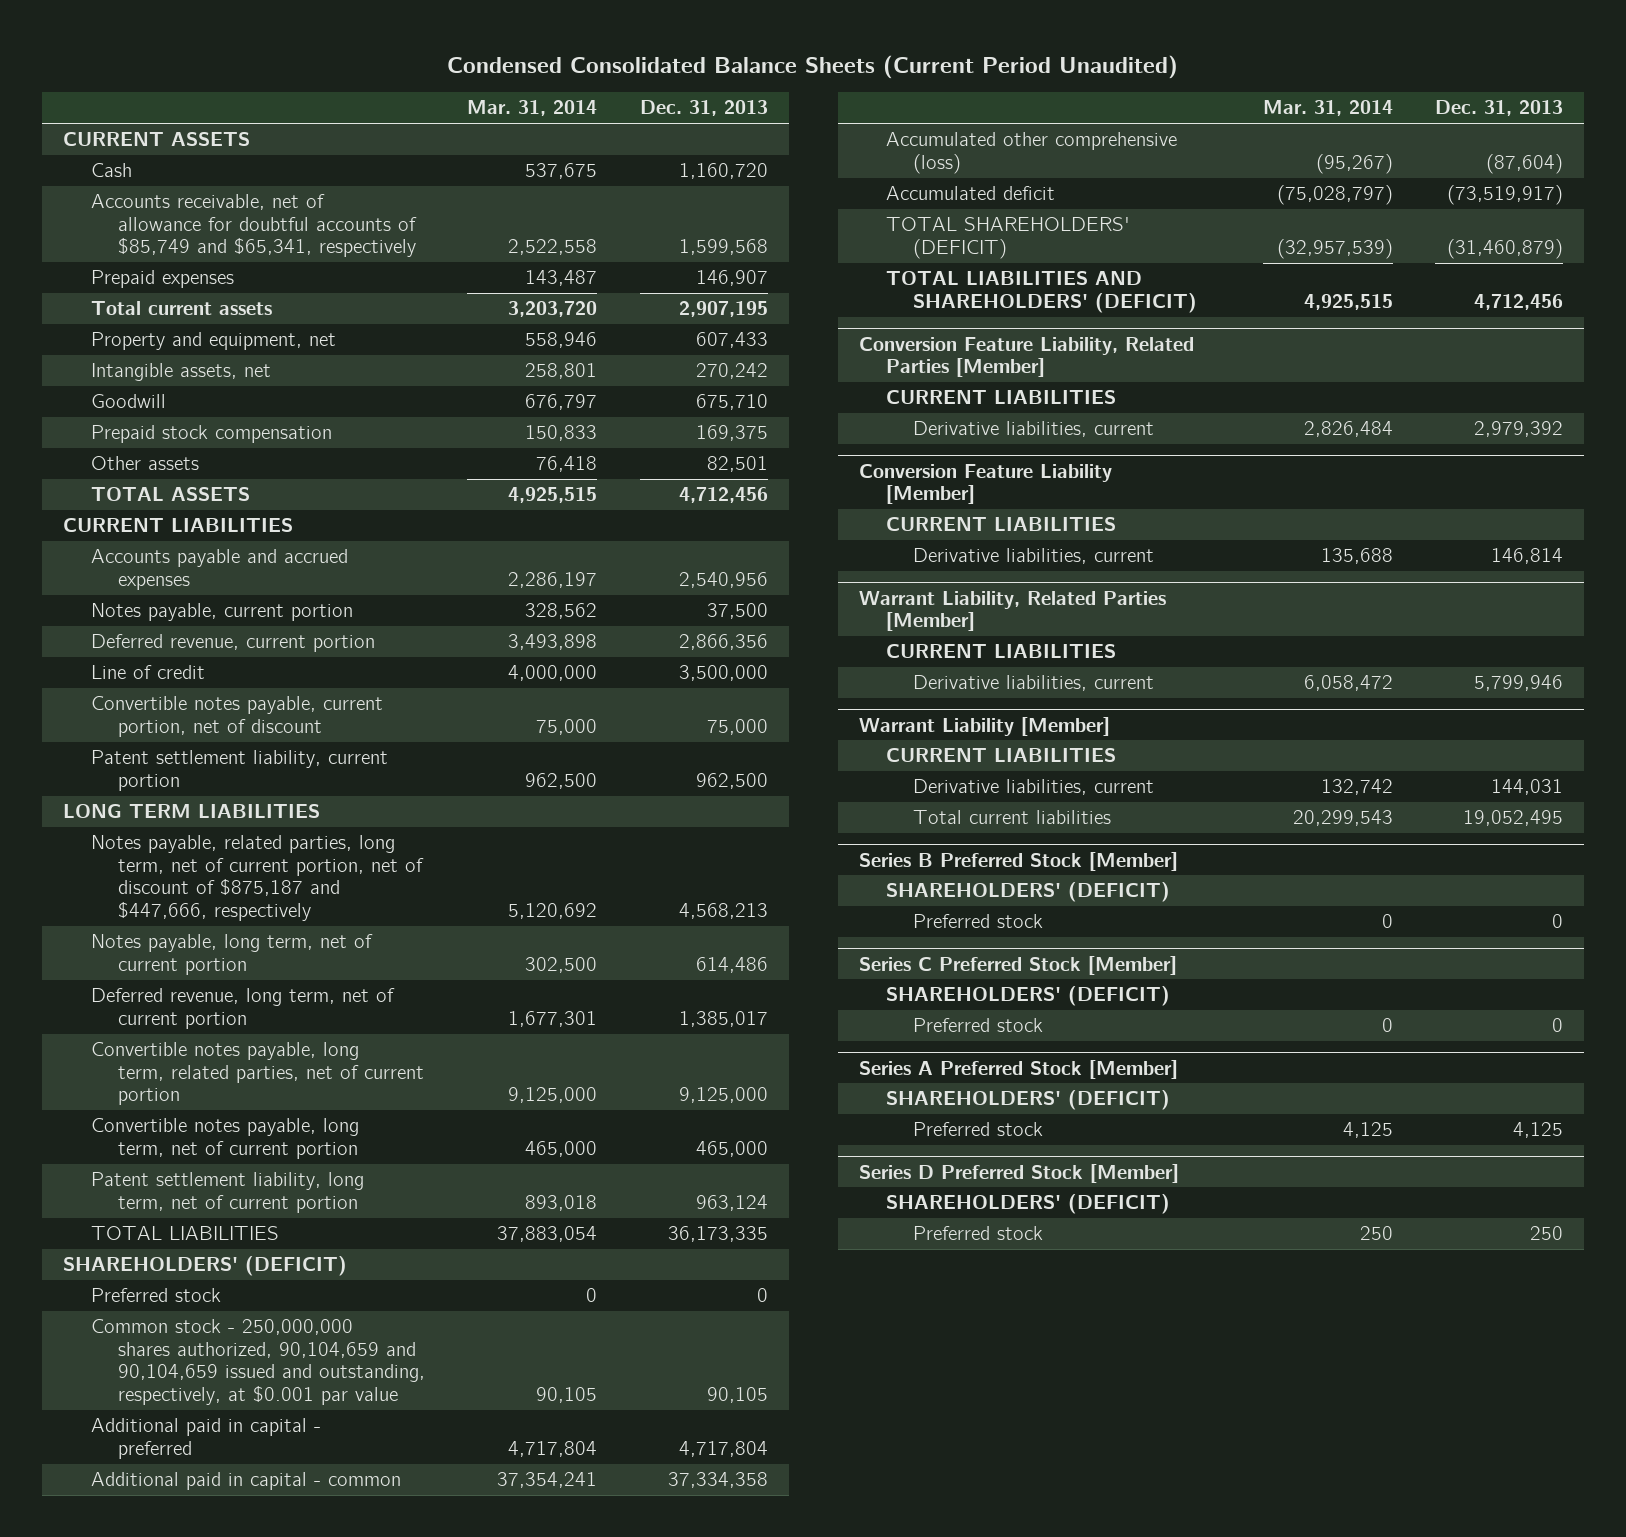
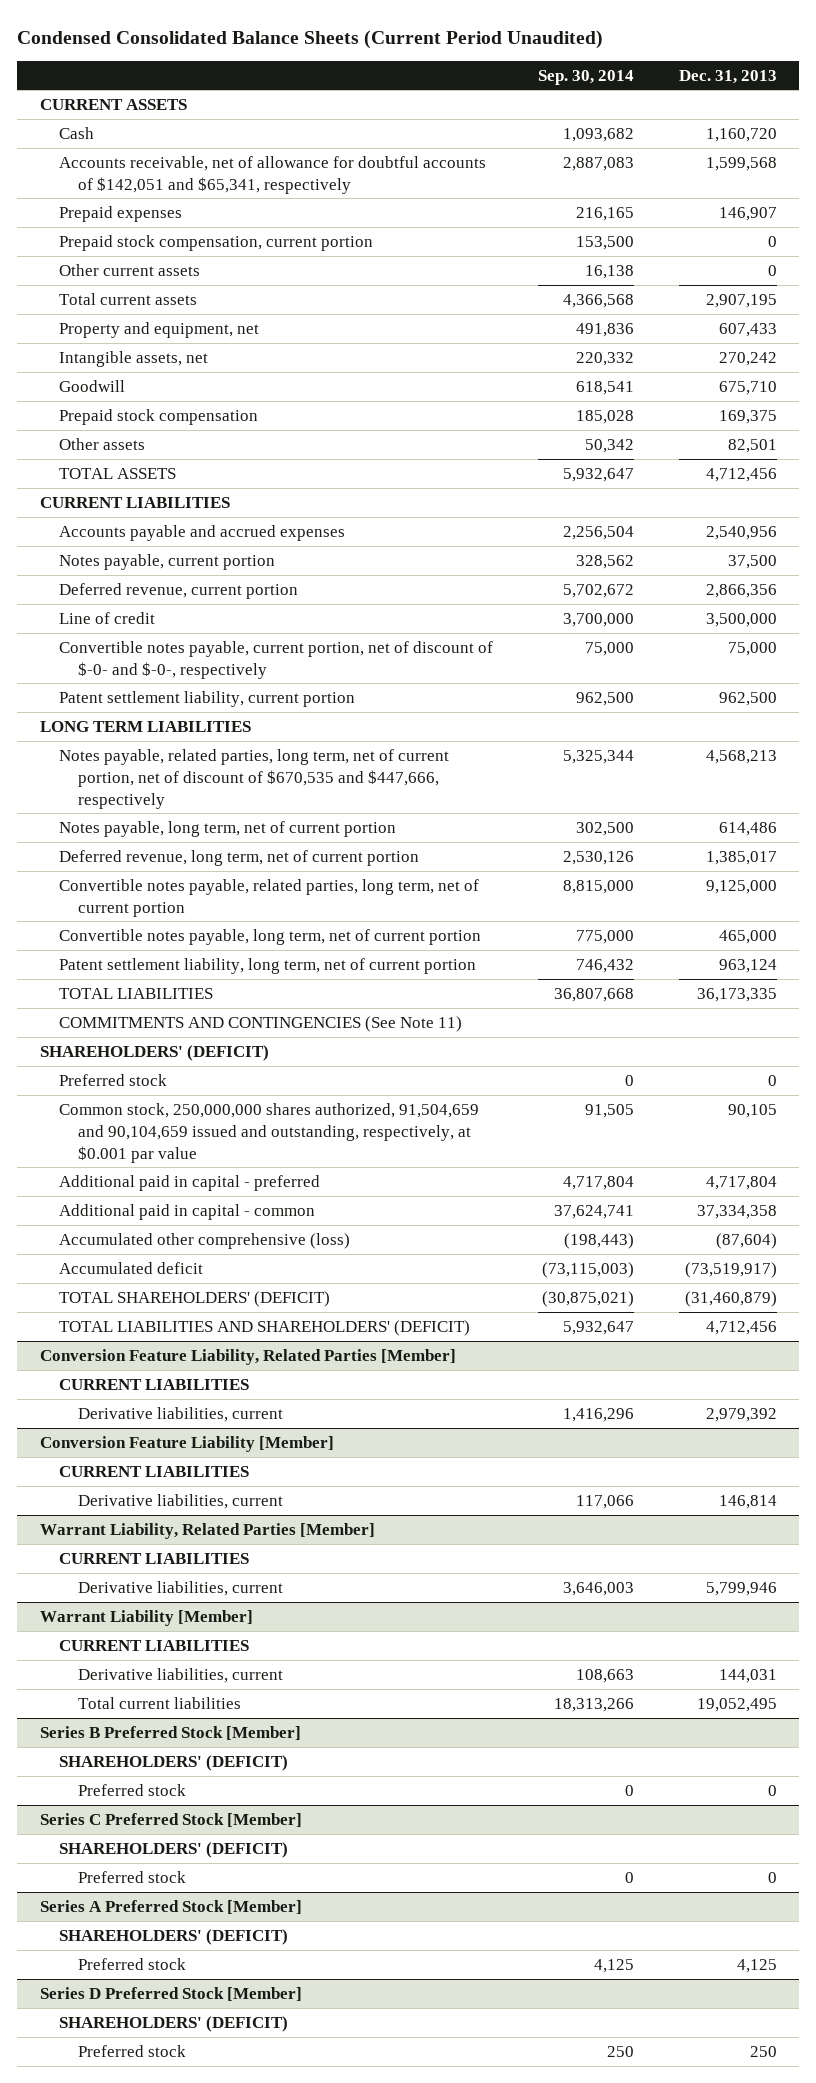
- | Mar. 31, 2014 | Dec. 31, 2013
+ | Sep. 30, 2014 | Dec. 31, 2013
- Accounts receivable, net of allowance for doubtful accounts of $85,749 and $65,341, respectively | 2,522,558 | 1,599,568
+ Accounts receivable, net of allowance for doubtful accounts of $142,051 and $65,341, respectively | 2,887,083 | 1,599,568
+ Prepaid stock compensation, current portion | 153,500 | 0
+ Other current assets | 16,138 | 0
- Convertible notes payable, current portion, net of discount | 75,000 | 75,000
+ Convertible notes payable, current portion, net of discount of $-0- and $-0-, respectively | 75,000 | 75,000
- Notes payable, related parties, long term, net of current portion, net of discount of $875,187 and $447,666, respectively | 5,120,692 | 4,568,213
+ Notes payable, related parties, long term, net of current portion, net of discount of $670,535 and $447,666, respectively | 5,325,344 | 4,568,213
- Convertible notes payable, long term, related parties, net of current portion | 9,125,000 | 9,125,000
+ Convertible notes payable, related parties, long term, net of current portion | 8,815,000 | 9,125,000
+ COMMITMENTS AND CONTINGENCIES (See Note 11)
- Common stock - 250,000,000 shares authorized, 90,104,659 and 90,104,659 issued and outstanding, respectively, at $0.001 par value | 90,105 | 90,105
+ Common stock, 250,000,000 shares authorized, 91,504,659 and 90,104,659 issued and outstanding, respectively, at $0.001 par value | 91,505 | 90,105

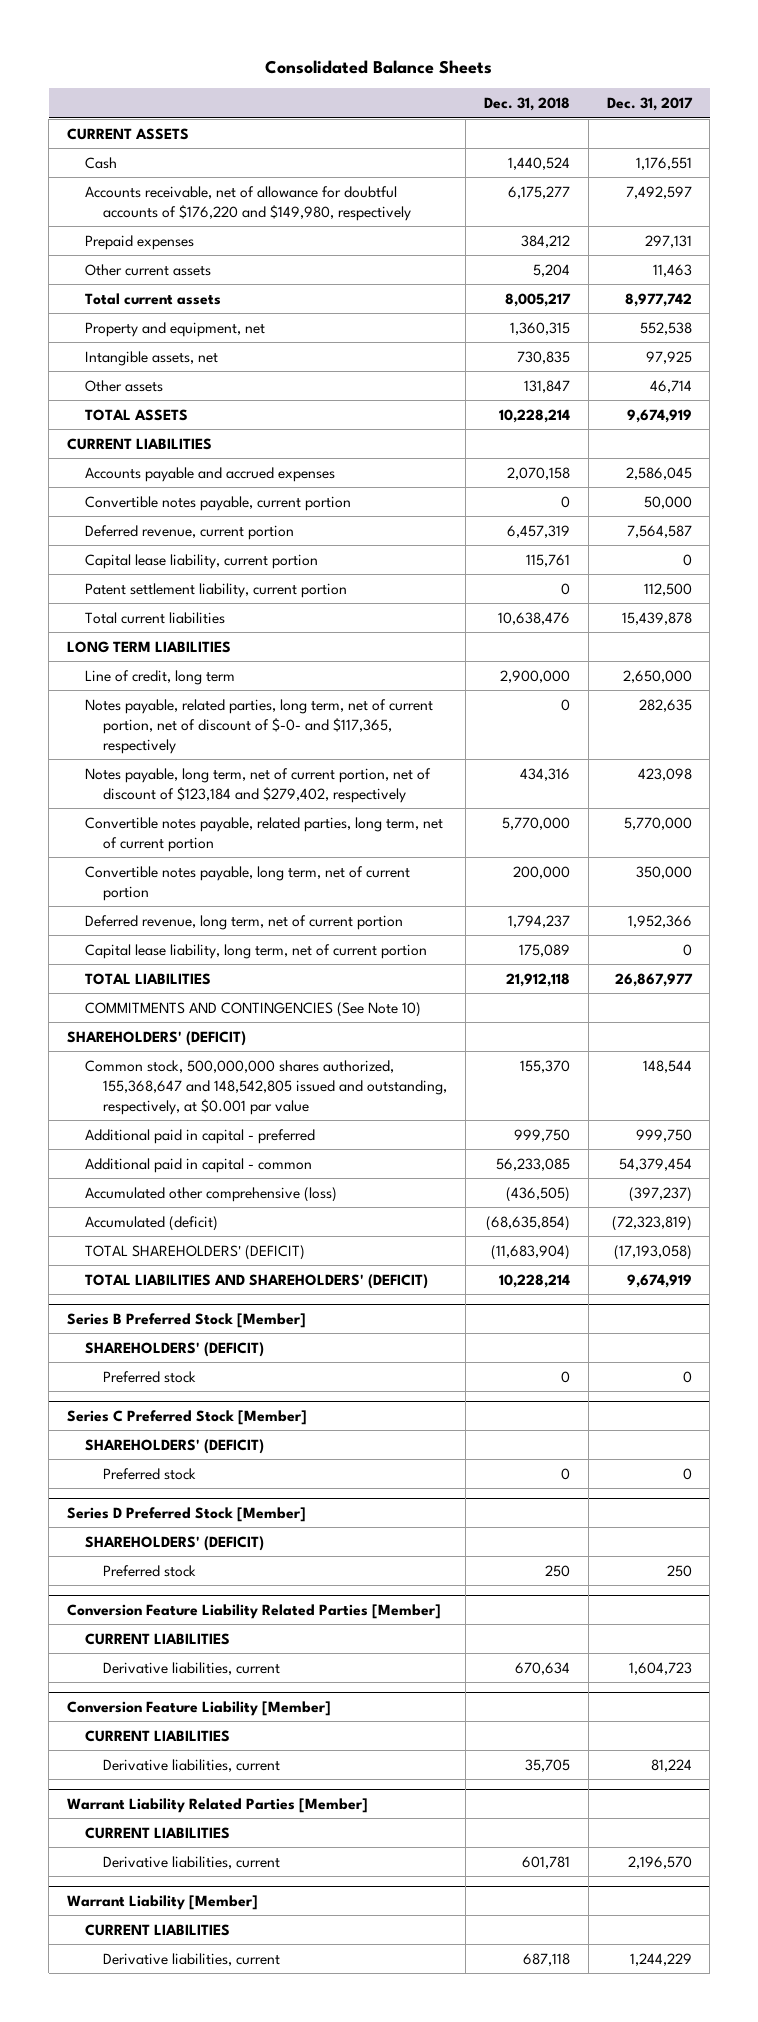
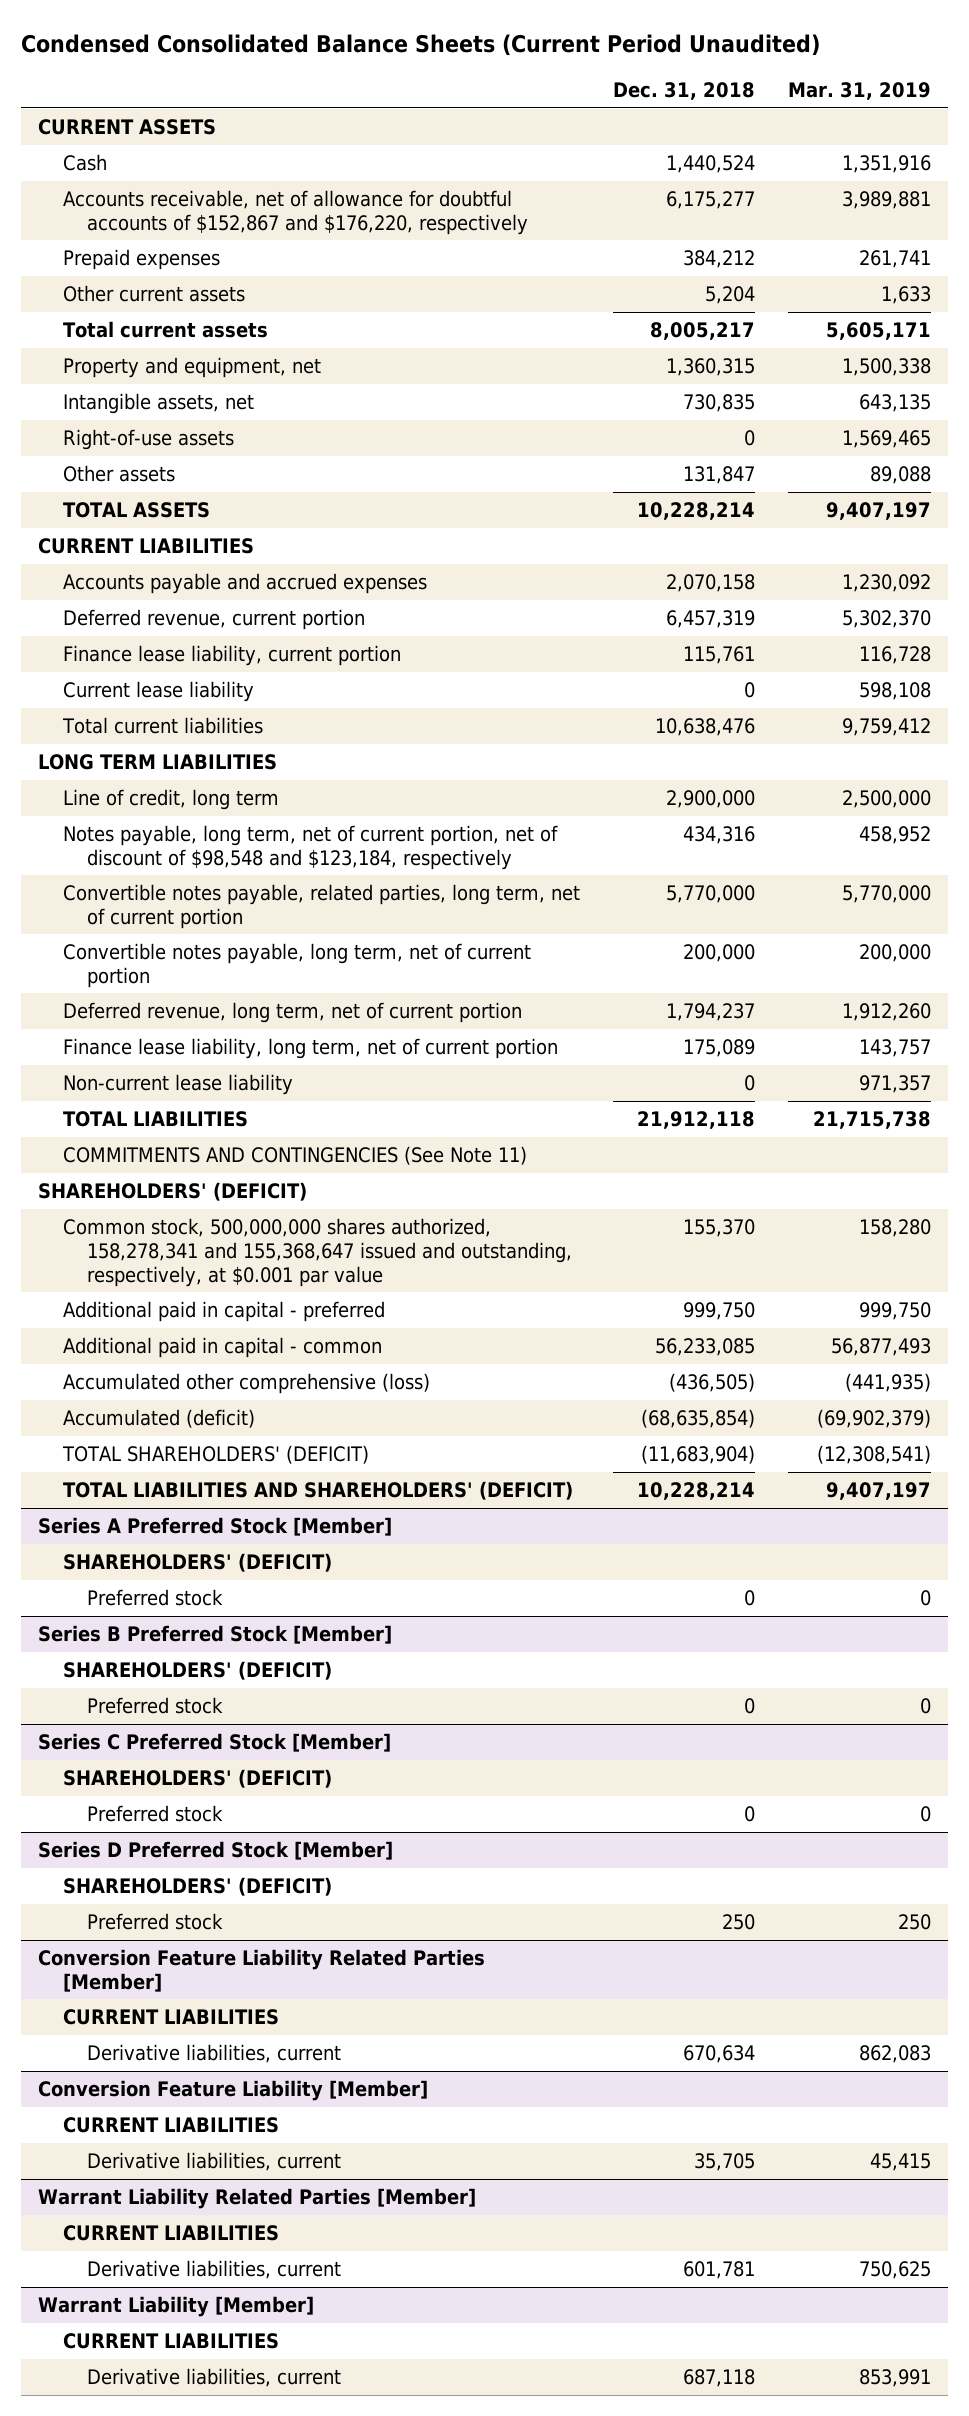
- Consolidated Balance Sheets
+ Condensed Consolidated Balance Sheets (Current Period Unaudited)
- | Dec. 31, 2018 | Dec. 31, 2017
+ | Dec. 31, 2018 | Mar. 31, 2019
- Accounts receivable, net of allowance for doubtful accounts of $176,220 and $149,980, respectively | 6,175,277 | 7,492,597
+ Accounts receivable, net of allowance for doubtful accounts of $152,867 and $176,220, respectively | 6,175,277 | 3,989,881
+ Right-of-use assets | 0 | 1,569,465
- Convertible notes payable, current portion | 0 | 50,000
- Capital lease liability, current portion | 115,761 | 0
- Patent settlement liability, current portion | 0 | 112,500
+ Finance lease liability, current portion | 115,761 | 116,728
+ Current lease liability | 0 | 598,108
- Notes payable, related parties, long term, net of current portion, net of discount of $-0- and $117,365, respectively | 0 | 282,635
- Notes payable, long term, net of current portion, net of discount of $123,184 and $279,402, respectively | 434,316 | 423,098
+ Notes payable, long term, net of current portion, net of discount of $98,548 and $123,184, respectively | 434,316 | 458,952
- Capital lease liability, long term, net of current portion | 175,089 | 0
+ Finance lease liability, long term, net of current portion | 175,089 | 143,757
+ Non-current lease liability | 0 | 971,357
- COMMITMENTS AND CONTINGENCIES (See Note 10)
+ COMMITMENTS AND CONTINGENCIES (See Note 11)
- Common stock, 500,000,000 shares authorized, 155,368,647 and 148,542,805 issued and outstanding, respectively, at $0.001 par value | 155,370 | 148,544
+ Common stock, 500,000,000 shares authorized, 158,278,341 and 155,368,647 issued and outstanding, respectively, at $0.001 par value | 155,370 | 158,280
+ Series A Preferred Stock [Member]
+ SHAREHOLDERS' (DEFICIT)
+ Preferred stock | 0 | 0

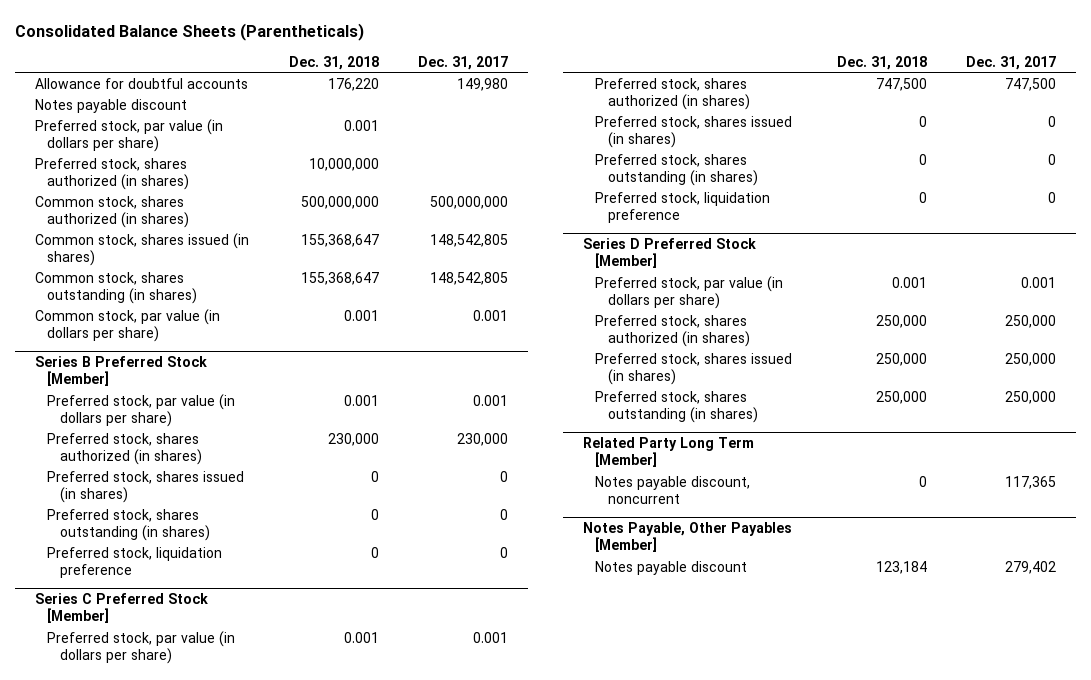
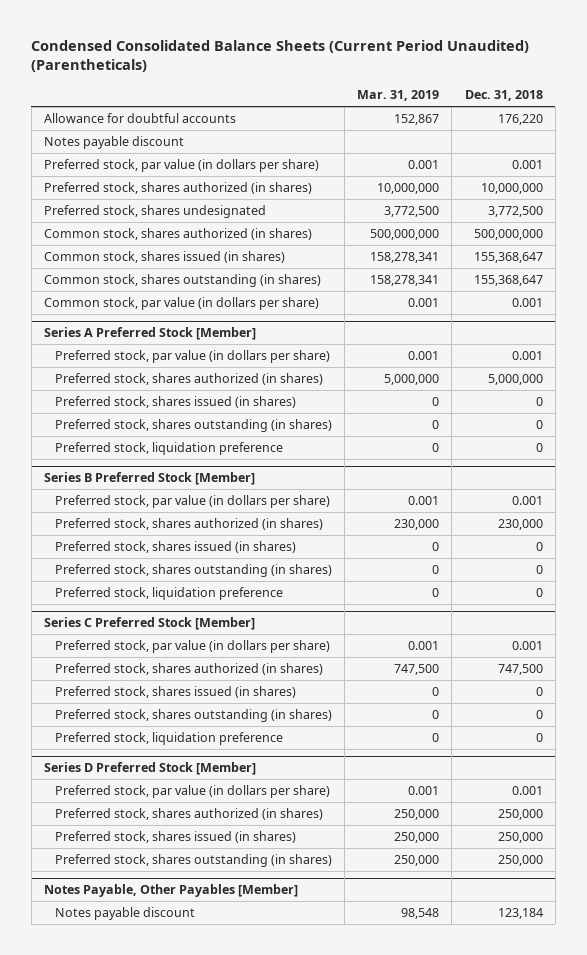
- Consolidated Balance Sheets (Parentheticals)
+ Condensed Consolidated Balance Sheets (Current Period Unaudited) (Parentheticals)
- | Dec. 31, 2018 | Dec. 31, 2017
+ | Mar. 31, 2019 | Dec. 31, 2018
+ Preferred stock, shares undesignated | 3,772,500 | 3,772,500
+ Series A Preferred Stock [Member]
+ Preferred stock, par value (in dollars per share) | 0.001 | 0.001
+ Preferred stock, shares authorized (in shares) | 5,000,000 | 5,000,000
+ Preferred stock, shares issued (in shares) | 0 | 0
+ Preferred stock, shares outstanding (in shares) | 0 | 0
+ Preferred stock, liquidation preference | 0 | 0
- Related Party Long Term [Member]
- Notes payable discount, noncurrent | 0 | 117,365

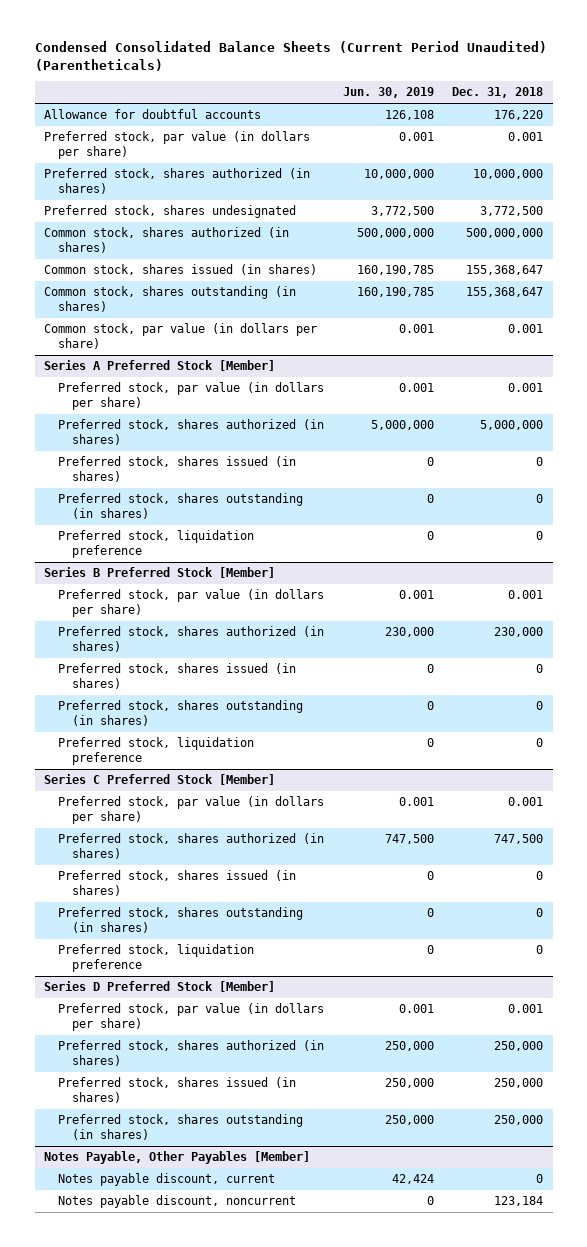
- | Mar. 31, 2019 | Dec. 31, 2018
+ | Jun. 30, 2019 | Dec. 31, 2018
- Notes payable discount
@ Notes Payable, Other Payables [Member]
- Notes payable discount | 98,548 | 123,184
+ Notes payable discount, current | 42,424 | 0
+ Notes payable discount, noncurrent | 0 | 123,184

